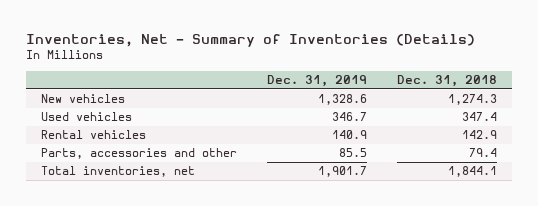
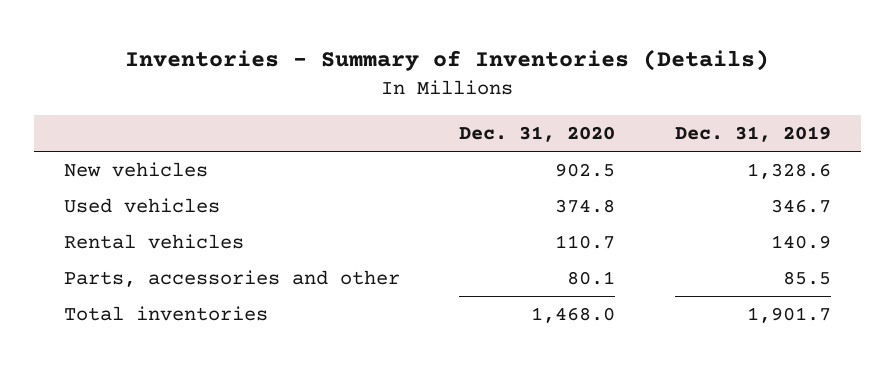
- Inventories, Net - Summary of Inventories (Details)
+ Inventories - Summary of Inventories (Details)
- | Dec. 31, 2019 | Dec. 31, 2018
+ | Dec. 31, 2020 | Dec. 31, 2019
- Total inventories, net | 1,901.7 | 1,844.1
+ Total inventories | 1,468.0 | 1,901.7

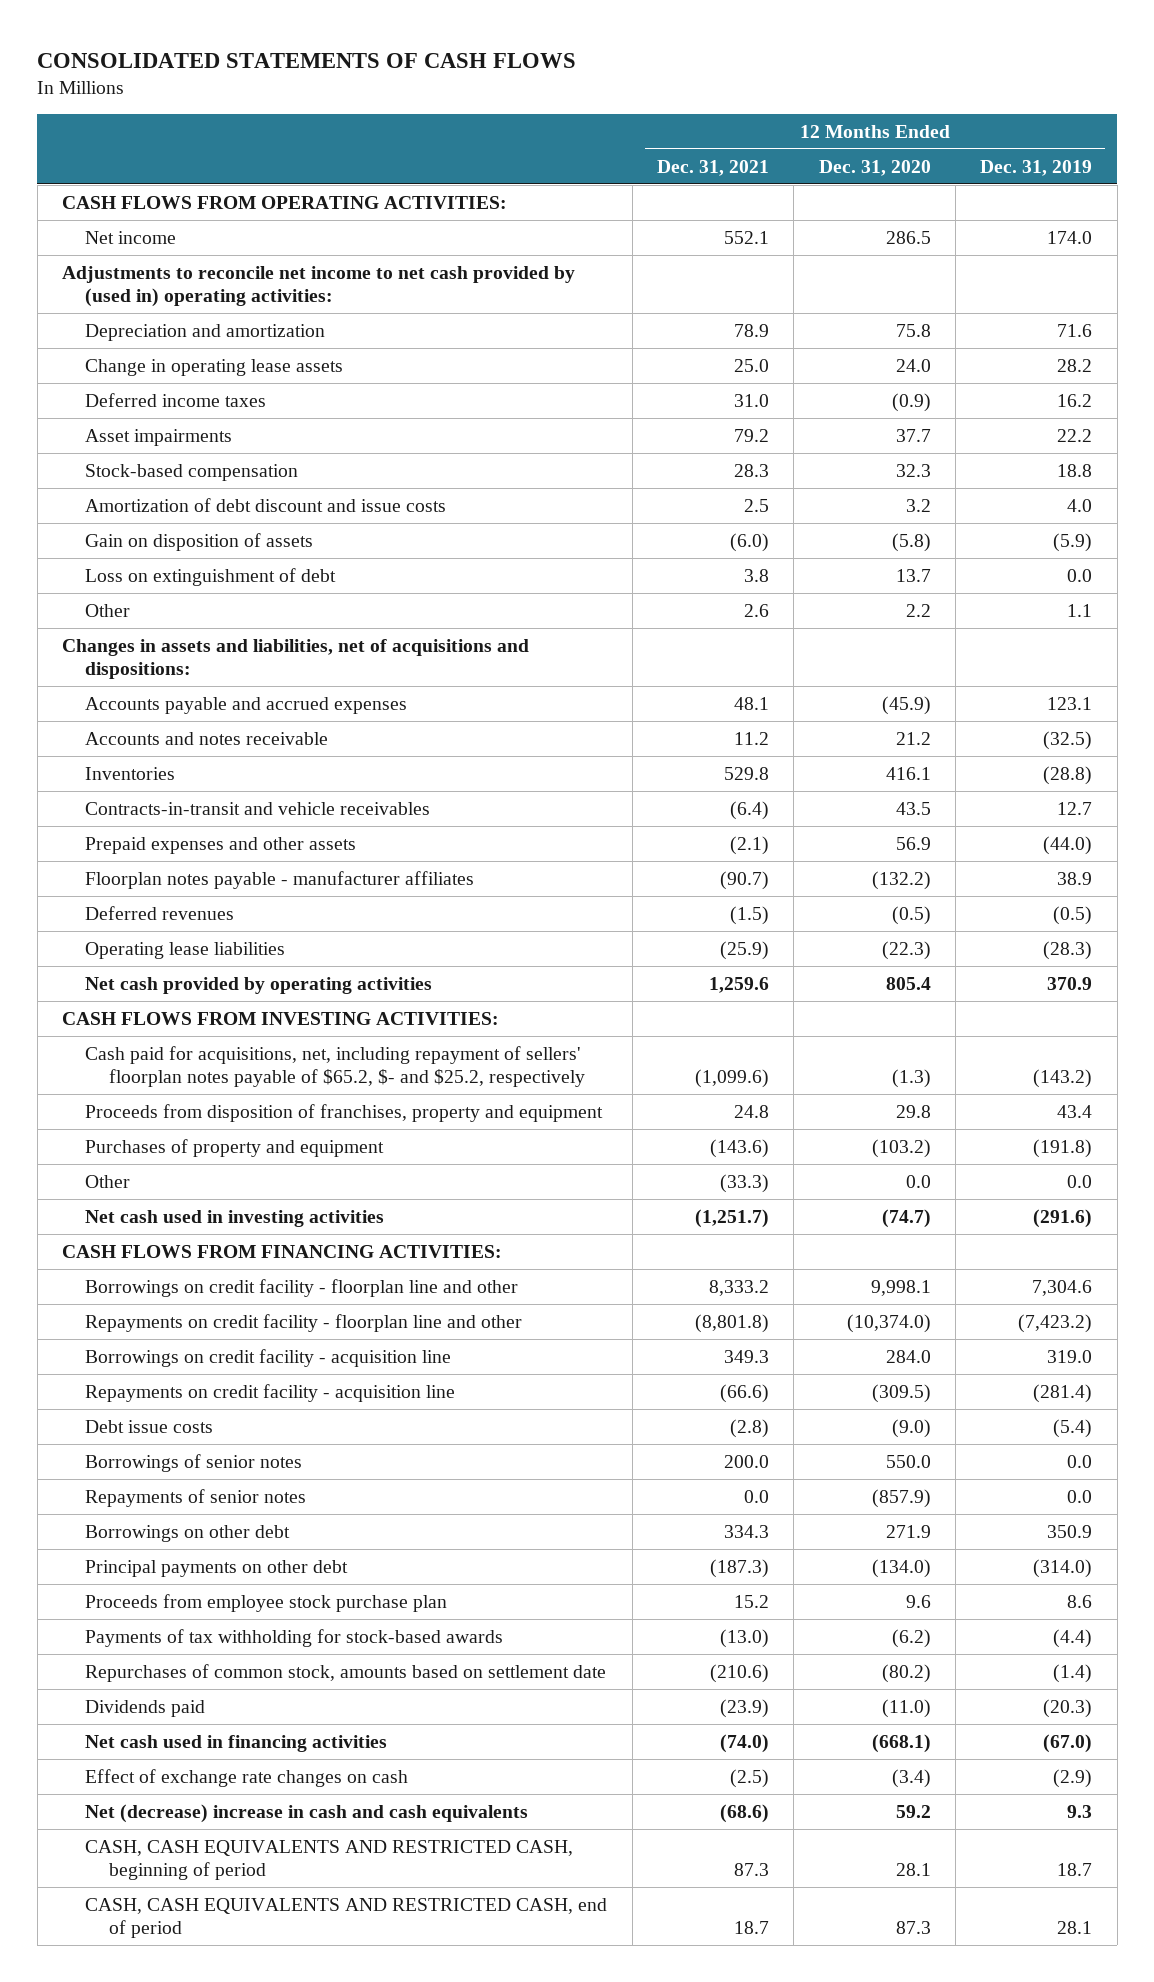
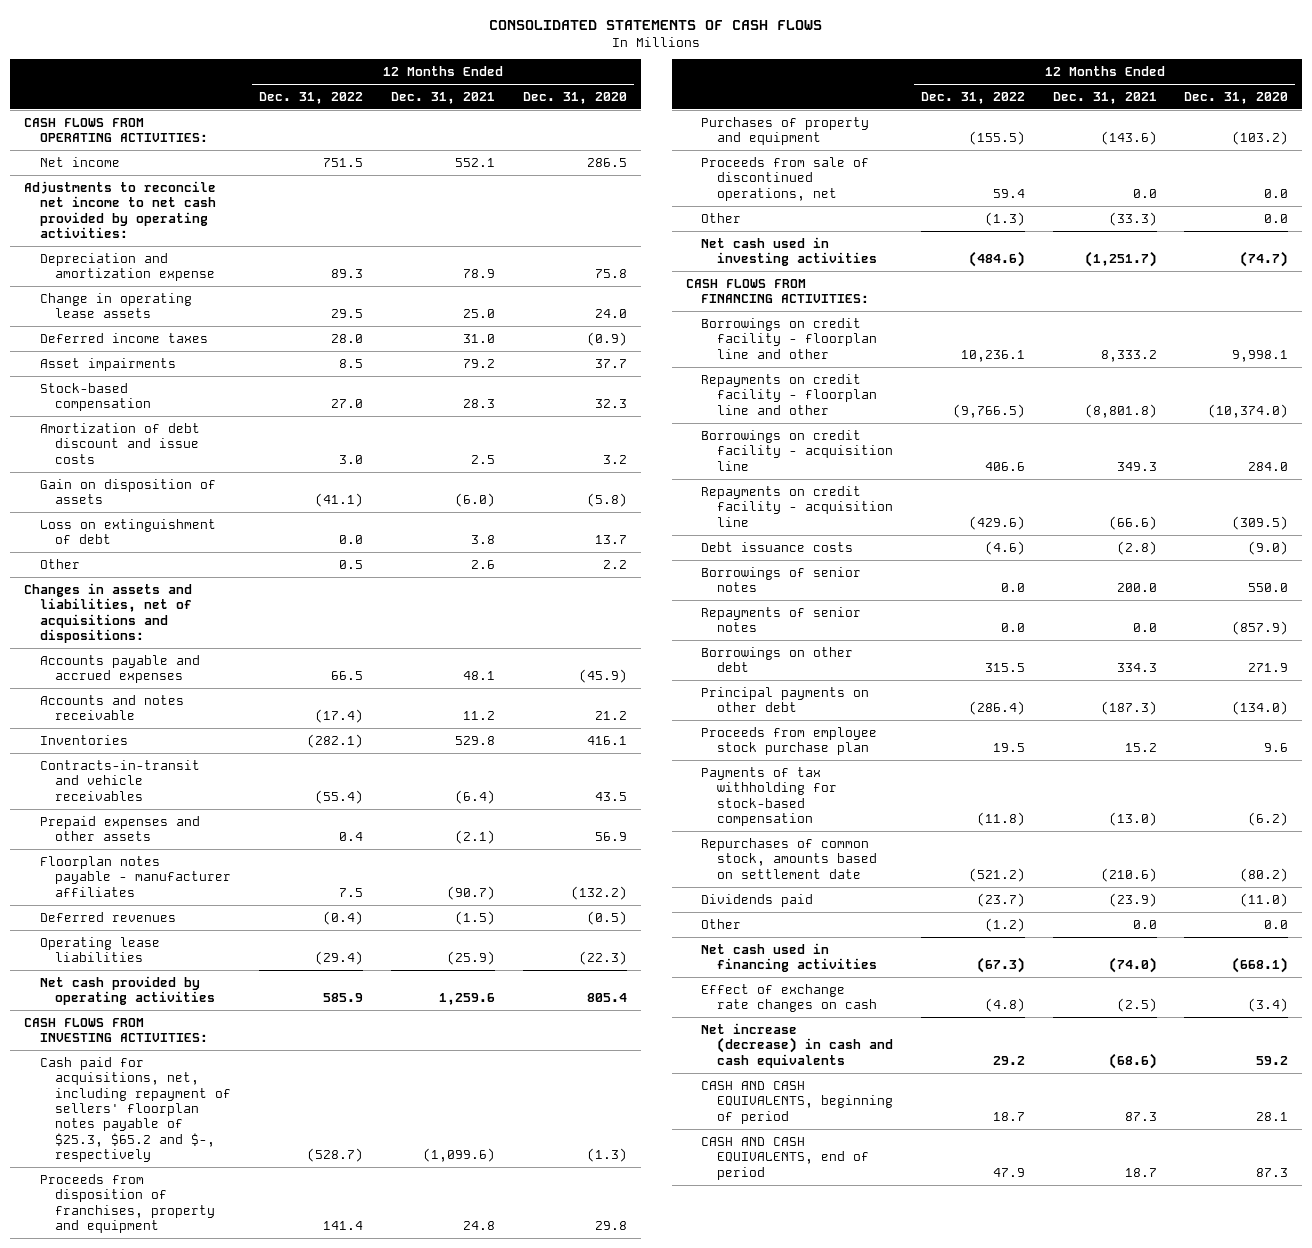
- | 12 Months Ended Dec. 31, 2021 | 12 Months Ended Dec. 31, 2020 | 12 Months Ended Dec. 31, 2019
+ | 12 Months Ended Dec. 31, 2022 | 12 Months Ended Dec. 31, 2021 | 12 Months Ended Dec. 31, 2020
- Adjustments to reconcile net income to net cash provided by (used in) operating activities:
- Depreciation and amortization | 78.9 | 75.8 | 71.6
+ Adjustments to reconcile net income to net cash provided by operating activities:
+ Depreciation and amortization expense | 89.3 | 78.9 | 75.8
- Cash paid for acquisitions, net, including repayment of sellers' floorplan notes payable of $65.2, $- and $25.2, respectively | (1,099.6) | (1.3) | (143.2)
+ Cash paid for acquisitions, net, including repayment of sellers' floorplan notes payable of $25.3, $65.2 and $-, respectively | (528.7) | (1,099.6) | (1.3)
+ Proceeds from sale of discontinued operations, net | 59.4 | 0.0 | 0.0
- Debt issue costs | (2.8) | (9.0) | (5.4)
+ Debt issuance costs | (4.6) | (2.8) | (9.0)
- Payments of tax withholding for stock-based awards | (13.0) | (6.2) | (4.4)
+ Payments of tax withholding for stock-based compensation | (11.8) | (13.0) | (6.2)
+ Other | (1.2) | 0.0 | 0.0
- Net (decrease) increase in cash and cash equivalents | (68.6) | 59.2 | 9.3
- CASH, CASH EQUIVALENTS AND RESTRICTED CASH, beginning of period | 87.3 | 28.1 | 18.7
- CASH, CASH EQUIVALENTS AND RESTRICTED CASH, end of period | 18.7 | 87.3 | 28.1
+ Net increase (decrease) in cash and cash equivalents | 29.2 | (68.6) | 59.2
+ CASH AND CASH EQUIVALENTS, beginning of period | 18.7 | 87.3 | 28.1
+ CASH AND CASH EQUIVALENTS, end of period | 47.9 | 18.7 | 87.3

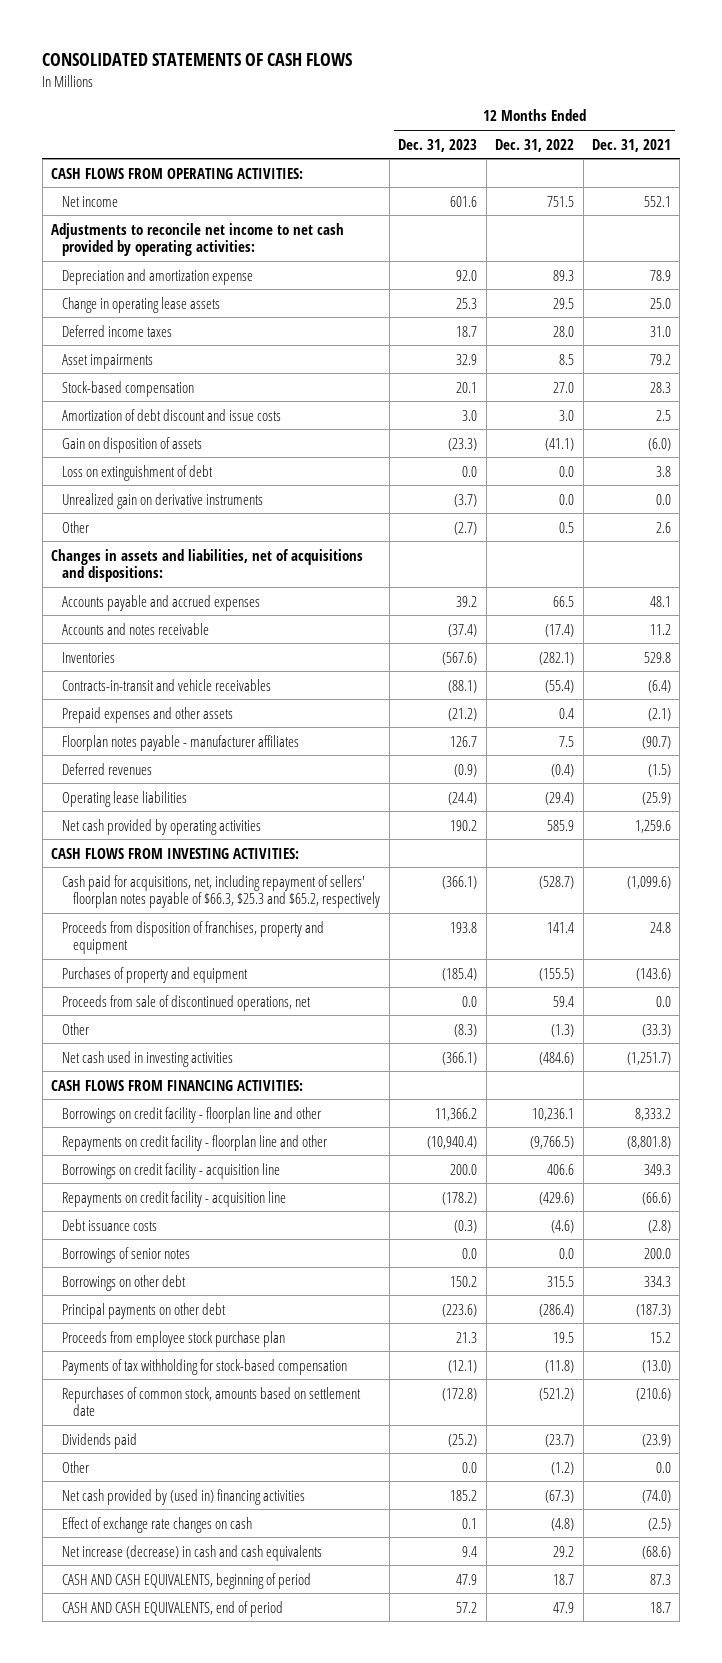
- | 12 Months Ended Dec. 31, 2022 | 12 Months Ended Dec. 31, 2021 | 12 Months Ended Dec. 31, 2020
+ | 12 Months Ended Dec. 31, 2023 | 12 Months Ended Dec. 31, 2022 | 12 Months Ended Dec. 31, 2021
+ Unrealized gain on derivative instruments | (3.7) | 0.0 | 0.0
- Cash paid for acquisitions, net, including repayment of sellers' floorplan notes payable of $25.3, $65.2 and $-, respectively | (528.7) | (1,099.6) | (1.3)
+ Cash paid for acquisitions, net, including repayment of sellers' floorplan notes payable of $66.3, $25.3 and $65.2, respectively | (366.1) | (528.7) | (1,099.6)
- Repayments of senior notes | 0.0 | 0.0 | (857.9)
- Net cash used in financing activities | (67.3) | (74.0) | (668.1)
+ Net cash provided by (used in) financing activities | 185.2 | (67.3) | (74.0)

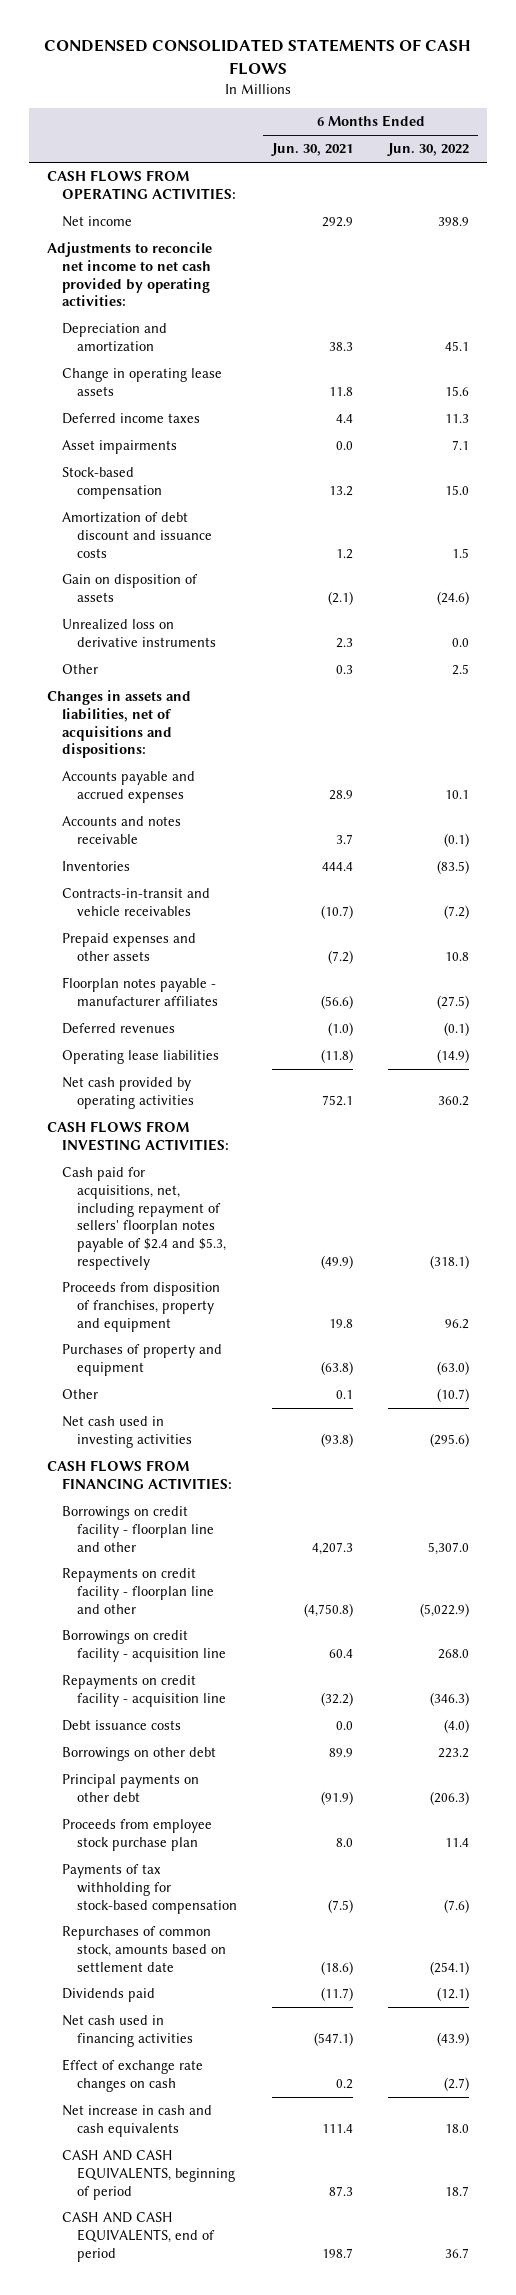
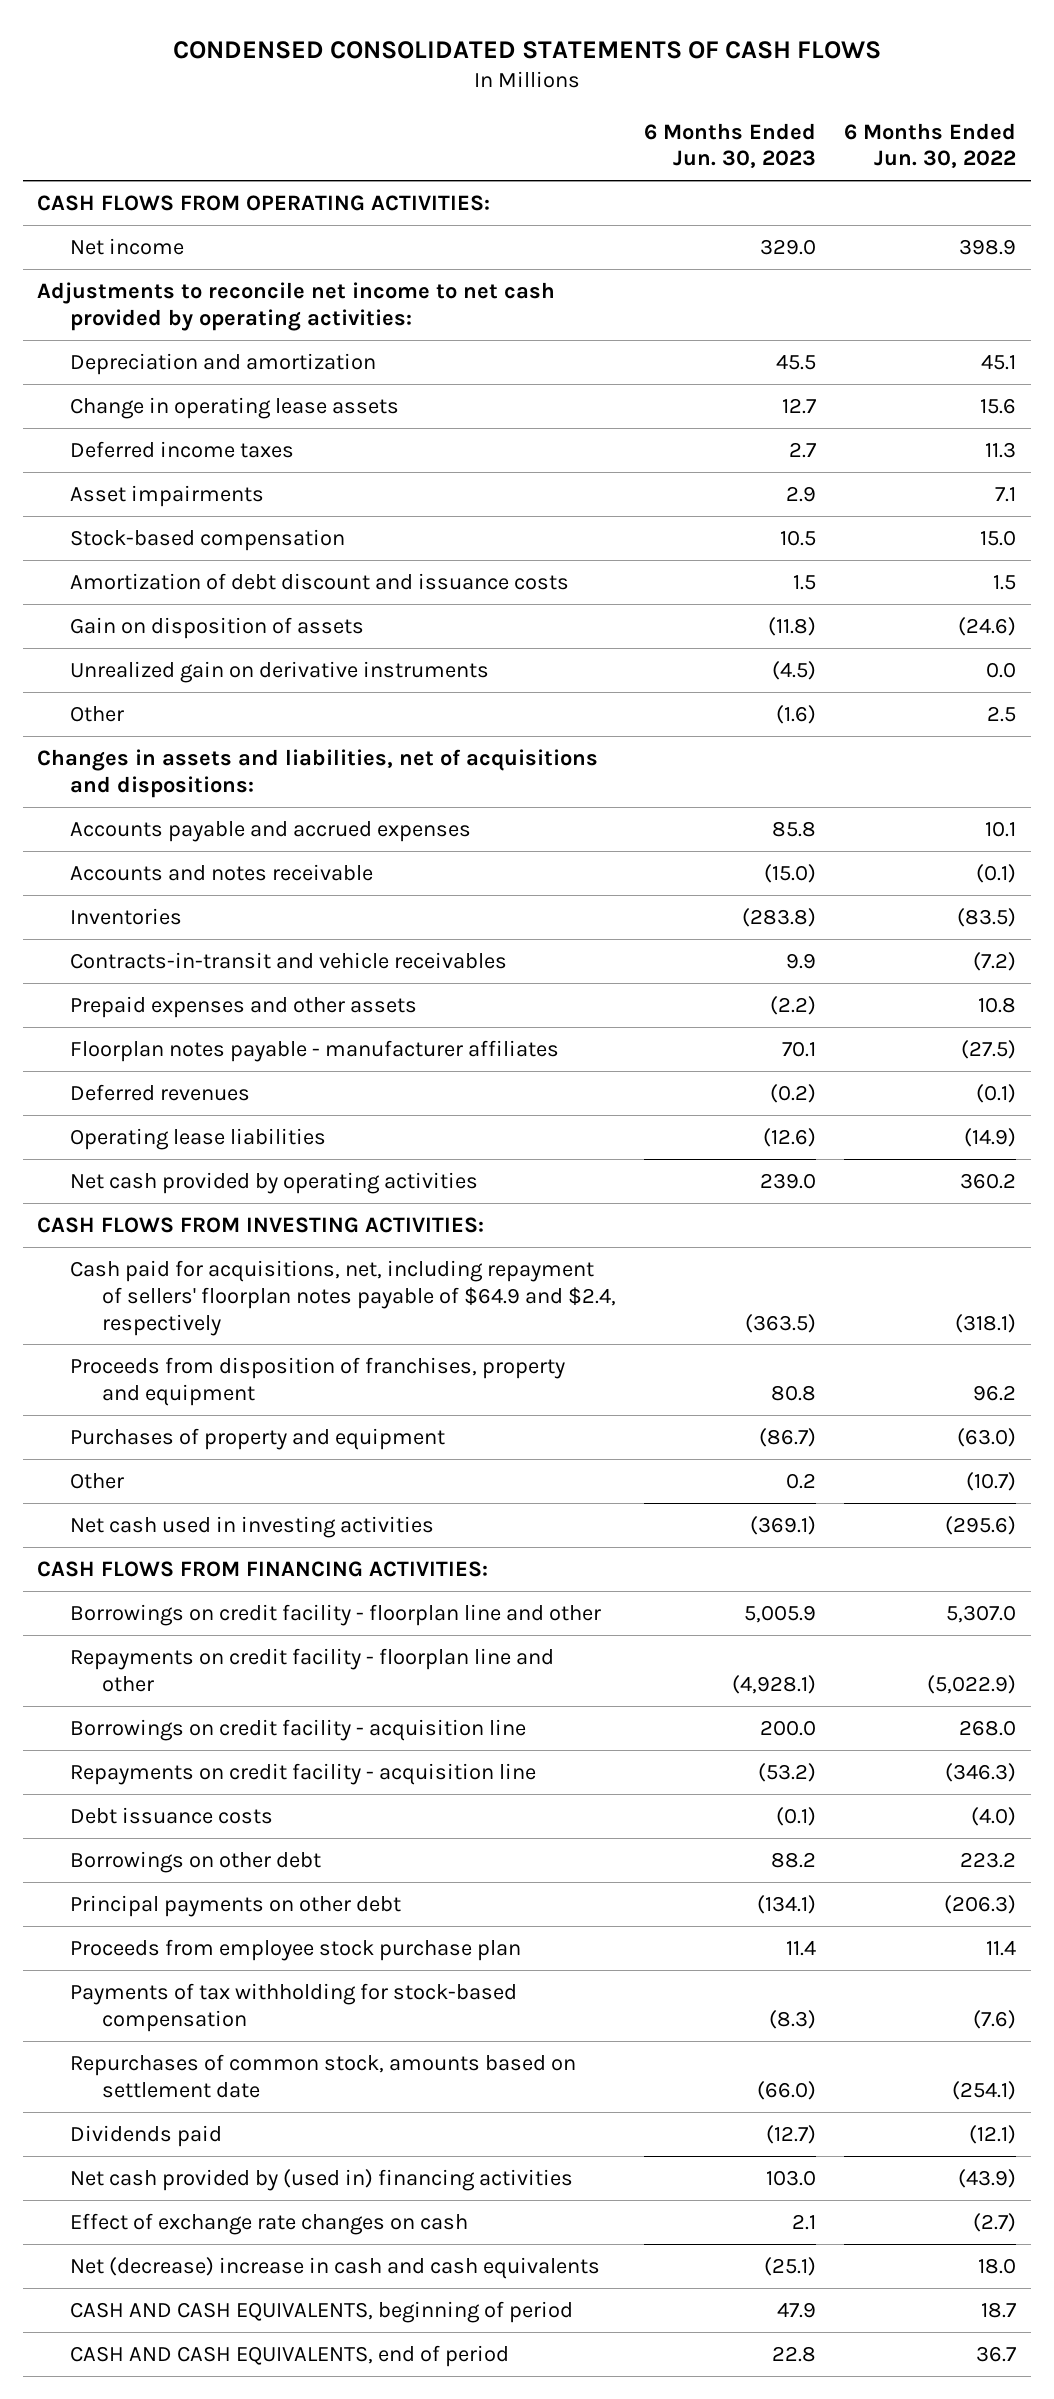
- | 6 Months Ended Jun. 30, 2021 | 6 Months Ended Jun. 30, 2022
+ | 6 Months Ended Jun. 30, 2023 | 6 Months Ended Jun. 30, 2022
- Unrealized loss on derivative instruments | 2.3 | 0.0
+ Unrealized gain on derivative instruments | (4.5) | 0.0
- Cash paid for acquisitions, net, including repayment of sellers' floorplan notes payable of $2.4 and $5.3, respectively | (49.9) | (318.1)
+ Cash paid for acquisitions, net, including repayment of sellers' floorplan notes payable of $64.9 and $2.4, respectively | (363.5) | (318.1)
- Net cash used in financing activities | (547.1) | (43.9)
+ Net cash provided by (used in) financing activities | 103.0 | (43.9)
- Net increase in cash and cash equivalents | 111.4 | 18.0
+ Net (decrease) increase in cash and cash equivalents | (25.1) | 18.0

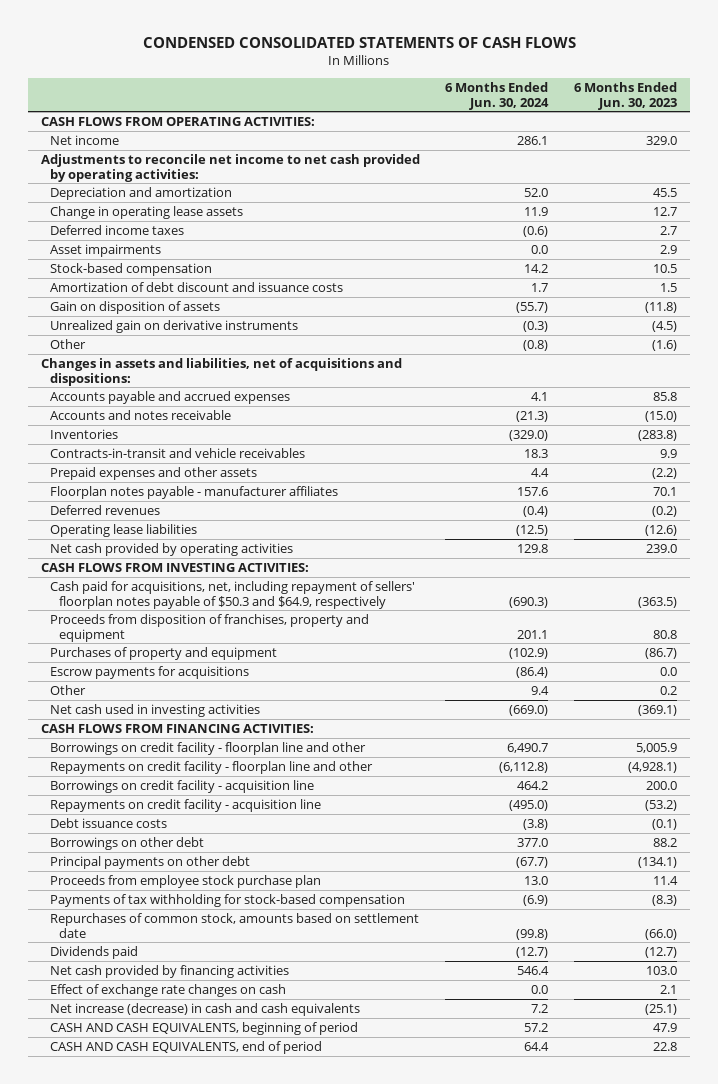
- | 6 Months Ended Jun. 30, 2023 | 6 Months Ended Jun. 30, 2022
+ | 6 Months Ended Jun. 30, 2024 | 6 Months Ended Jun. 30, 2023
- Cash paid for acquisitions, net, including repayment of sellers' floorplan notes payable of $64.9 and $2.4, respectively | (363.5) | (318.1)
+ Cash paid for acquisitions, net, including repayment of sellers' floorplan notes payable of $50.3 and $64.9, respectively | (690.3) | (363.5)
+ Escrow payments for acquisitions | (86.4) | 0.0
- Net cash provided by (used in) financing activities | 103.0 | (43.9)
+ Net cash provided by financing activities | 546.4 | 103.0
- Net (decrease) increase in cash and cash equivalents | (25.1) | 18.0
+ Net increase (decrease) in cash and cash equivalents | 7.2 | (25.1)

